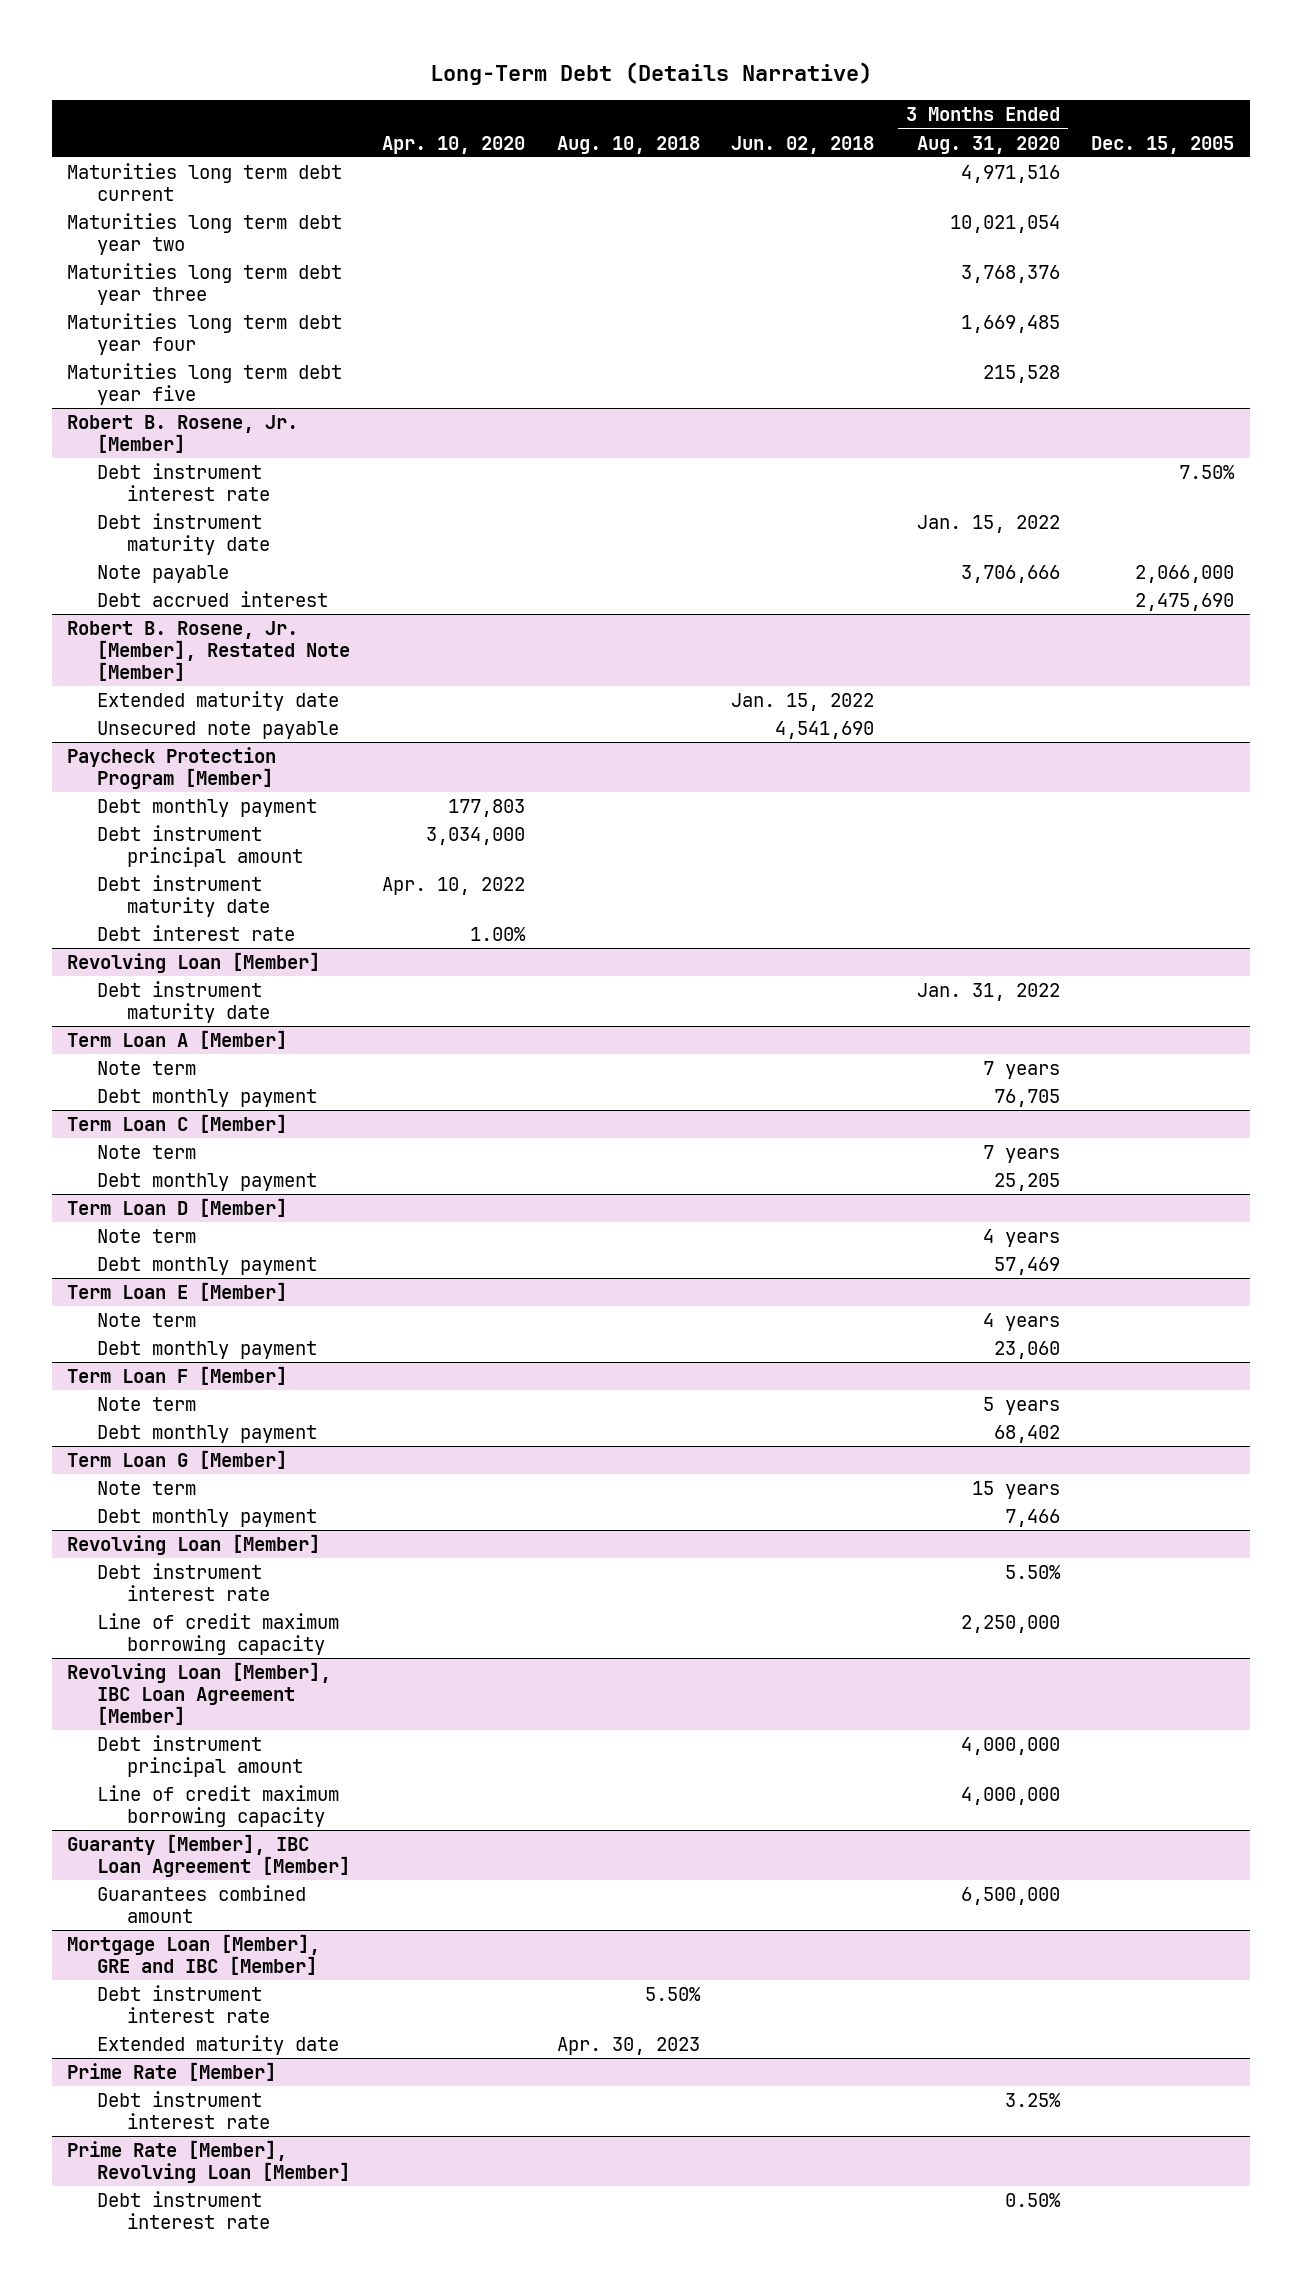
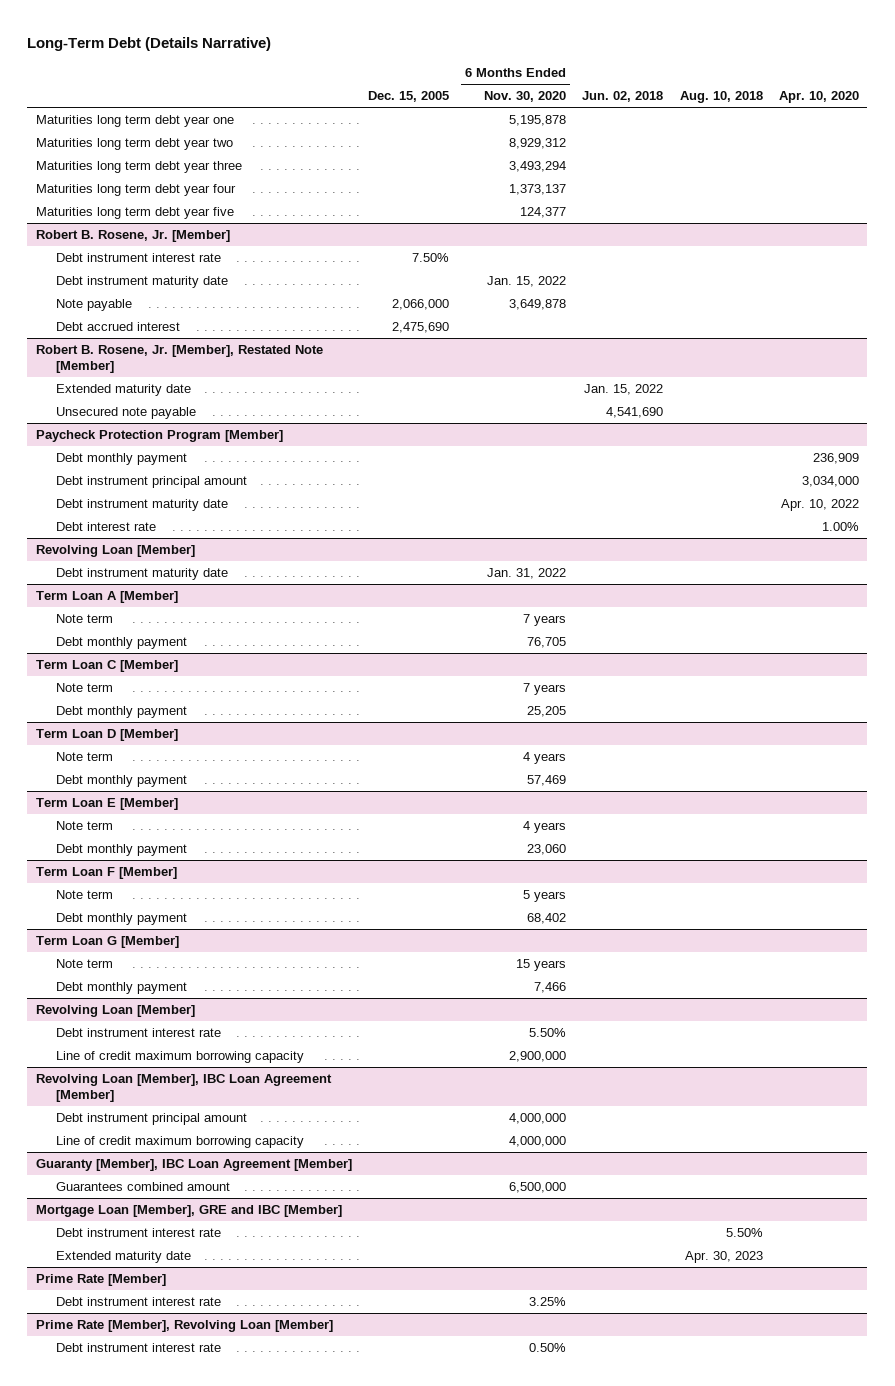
- | Apr. 10, 2020 | Aug. 10, 2018 | Jun. 02, 2018 | 3 Months Ended Aug. 31, 2020 | Dec. 15, 2005
+ | Dec. 15, 2005 | 6 Months Ended Nov. 30, 2020 | Jun. 02, 2018 | Aug. 10, 2018 | Apr. 10, 2020
- Maturities long term debt current | | | | 4,971,516 |
+ Maturities long term debt year one | | 5,195,878 | | |
@ Paycheck Protection Program [Member]
- Debt monthly payment | 177,803 | | | |
+ Debt monthly payment | | | | | 236,909

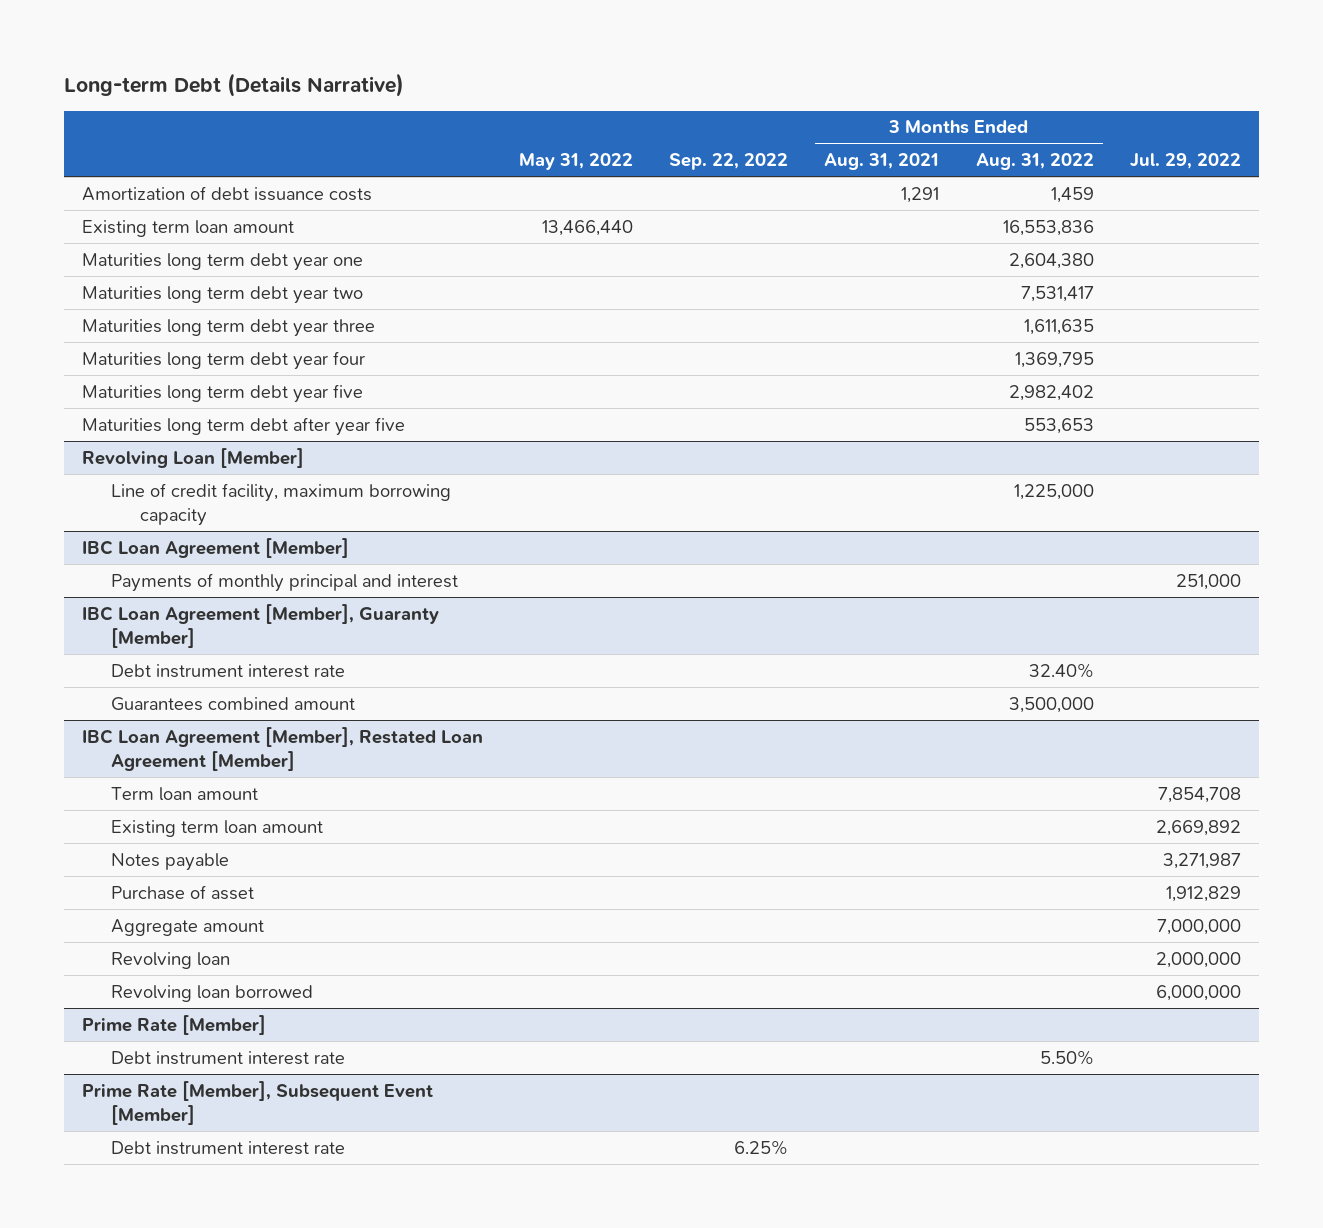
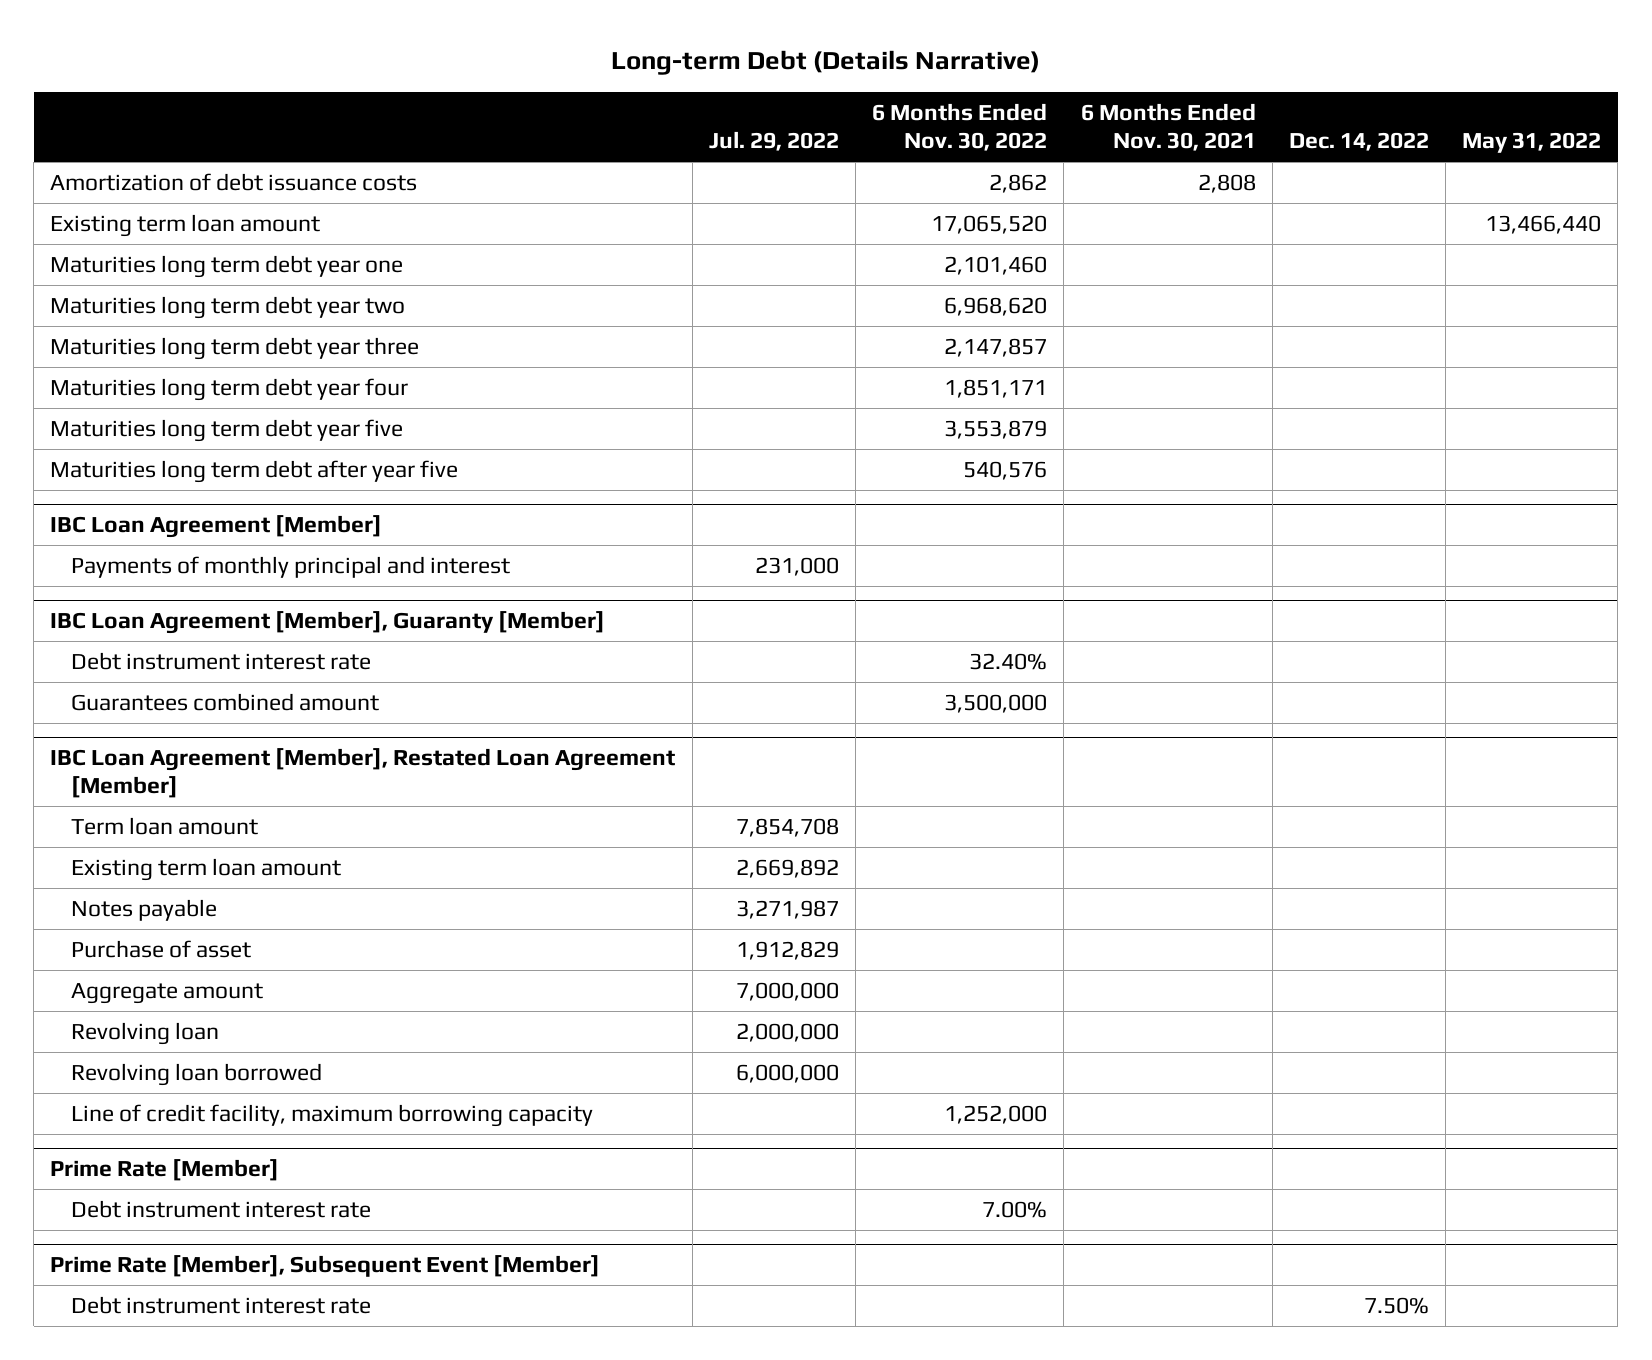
- | May 31, 2022 | Sep. 22, 2022 | 3 Months Ended Aug. 31, 2021 | 3 Months Ended Aug. 31, 2022 | Jul. 29, 2022
+ | Jul. 29, 2022 | 6 Months Ended Nov. 30, 2022 | 6 Months Ended Nov. 30, 2021 | Dec. 14, 2022 | May 31, 2022
- Revolving Loan [Member]
- Line of credit facility, maximum borrowing capacity | | | | 1,225,000 |
@ IBC Loan Agreement [Member]
- Payments of monthly principal and interest | | | | | 251,000
+ Payments of monthly principal and interest | 231,000 | | | |
@ IBC Loan Agreement [Member], Restated Loan Agreement [Member]
+ Line of credit facility, maximum borrowing capacity | | 1,252,000 | | |

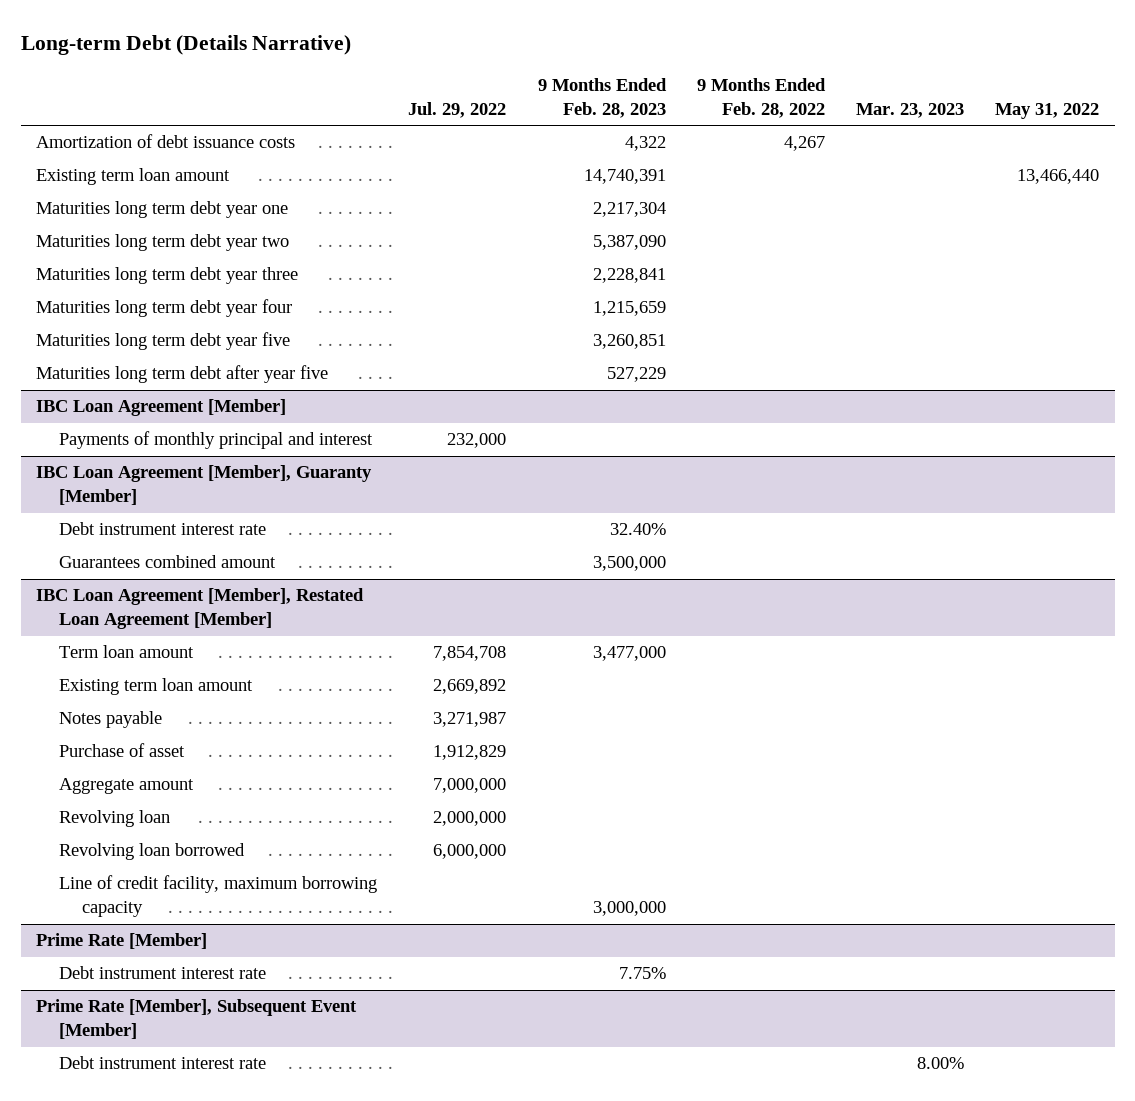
- | Jul. 29, 2022 | 6 Months Ended Nov. 30, 2022 | 6 Months Ended Nov. 30, 2021 | Dec. 14, 2022 | May 31, 2022
+ | Jul. 29, 2022 | 9 Months Ended Feb. 28, 2023 | 9 Months Ended Feb. 28, 2022 | Mar. 23, 2023 | May 31, 2022
@ IBC Loan Agreement [Member]
- Payments of monthly principal and interest | 231,000 | | | |
+ Payments of monthly principal and interest | 232,000 | | | |

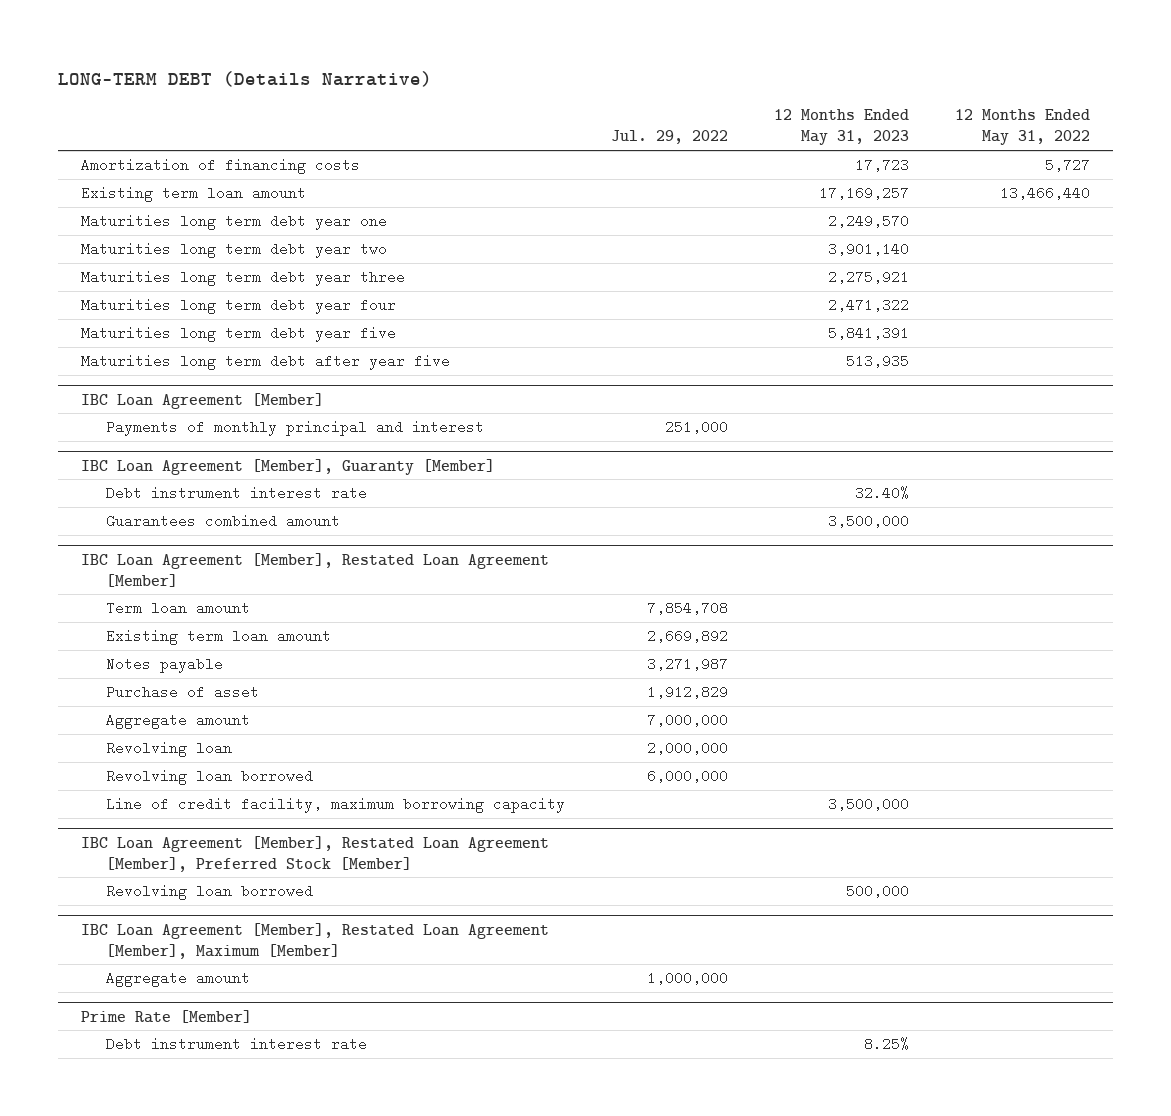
- Long-term Debt (Details Narrative)
+ LONG-TERM DEBT (Details Narrative)
- | Jul. 29, 2022 | 9 Months Ended Feb. 28, 2023 | 9 Months Ended Feb. 28, 2022 | Mar. 23, 2023 | May 31, 2022
+ | Jul. 29, 2022 | 12 Months Ended May 31, 2023 | 12 Months Ended May 31, 2022
- Amortization of debt issuance costs | | 4,322 | 4,267 | |
+ Amortization of financing costs | | 17,723 | 5,727
@ IBC Loan Agreement [Member]
- Payments of monthly principal and interest | 232,000 | | | |
+ Payments of monthly principal and interest | 251,000 | |
+ IBC Loan Agreement [Member], Restated Loan Agreement [Member], Preferred Stock [Member]
+ Revolving loan borrowed | | 500,000 |
+ IBC Loan Agreement [Member], Restated Loan Agreement [Member], Maximum [Member]
+ Aggregate amount | 1,000,000 | |
- Prime Rate [Member], Subsequent Event [Member]
- Debt instrument interest rate | | | | 8.00% |

